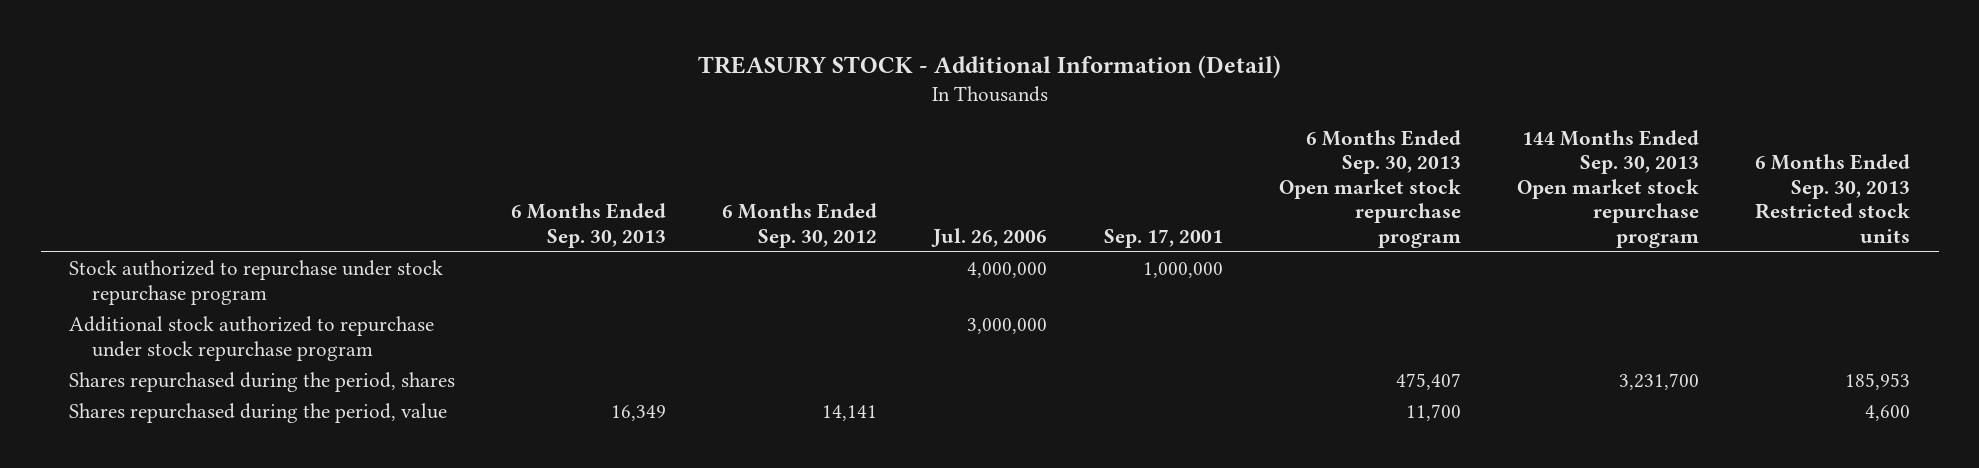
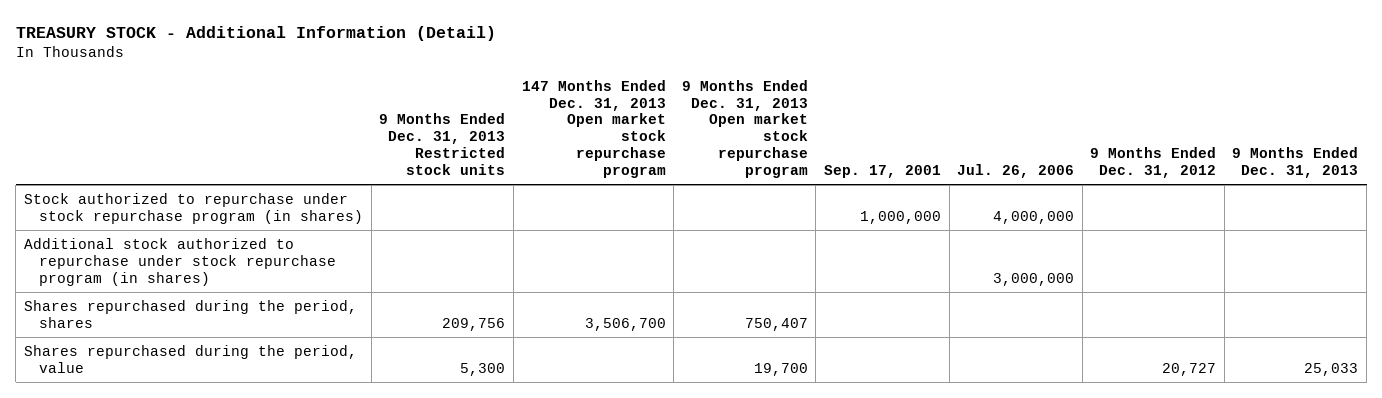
- | 6 Months Ended Sep. 30, 2013 | 6 Months Ended Sep. 30, 2012 | Jul. 26, 2006 | Sep. 17, 2001 | 6 Months Ended Sep. 30, 2013 Open market stock repurchase program | 144 Months Ended Sep. 30, 2013 Open market stock repurchase program | 6 Months Ended Sep. 30, 2013 Restricted stock units
+ | 9 Months Ended Dec. 31, 2013 Restricted stock units | 147 Months Ended Dec. 31, 2013 Open market stock repurchase program | 9 Months Ended Dec. 31, 2013 Open market stock repurchase program | Sep. 17, 2001 | Jul. 26, 2006 | 9 Months Ended Dec. 31, 2012 | 9 Months Ended Dec. 31, 2013
- Stock authorized to repurchase under stock repurchase program | | | 4,000,000 | 1,000,000 | | |
- Additional stock authorized to repurchase under stock repurchase program | | | 3,000,000 | | | |
+ Stock authorized to repurchase under stock repurchase program (in shares) | | | | 1,000,000 | 4,000,000 | |
+ Additional stock authorized to repurchase under stock repurchase program (in shares) | | | | | 3,000,000 | |

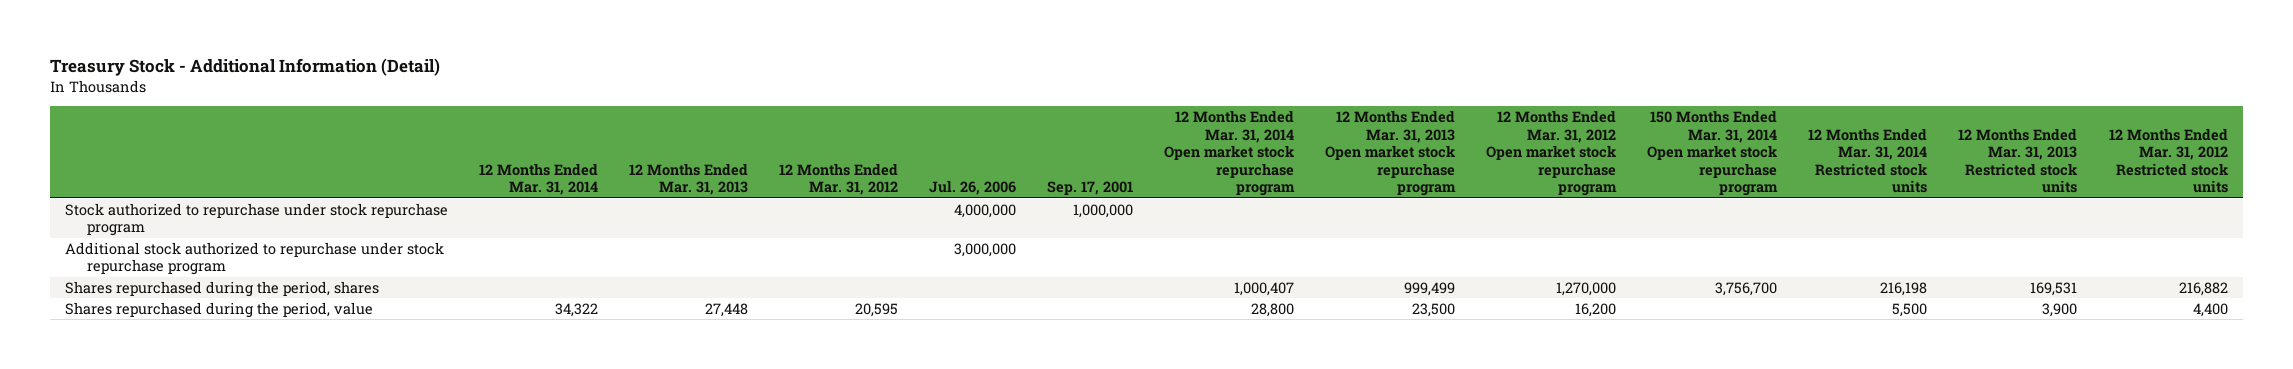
- TREASURY STOCK - Additional Information (Detail)
+ Treasury Stock - Additional Information (Detail)
- | 9 Months Ended Dec. 31, 2013 Restricted stock units | 147 Months Ended Dec. 31, 2013 Open market stock repurchase program | 9 Months Ended Dec. 31, 2013 Open market stock repurchase program | Sep. 17, 2001 | Jul. 26, 2006 | 9 Months Ended Dec. 31, 2012 | 9 Months Ended Dec. 31, 2013
+ | 12 Months Ended Mar. 31, 2014 | 12 Months Ended Mar. 31, 2013 | 12 Months Ended Mar. 31, 2012 | Jul. 26, 2006 | Sep. 17, 2001 | 12 Months Ended Mar. 31, 2014 Open market stock repurchase program | 12 Months Ended Mar. 31, 2013 Open market stock repurchase program | 12 Months Ended Mar. 31, 2012 Open market stock repurchase program | 150 Months Ended Mar. 31, 2014 Open market stock repurchase program | 12 Months Ended Mar. 31, 2014 Restricted stock units | 12 Months Ended Mar. 31, 2013 Restricted stock units | 12 Months Ended Mar. 31, 2012 Restricted stock units
- Stock authorized to repurchase under stock repurchase program (in shares) | | | | 1,000,000 | 4,000,000 | |
- Additional stock authorized to repurchase under stock repurchase program (in shares) | | | | | 3,000,000 | |
+ Stock authorized to repurchase under stock repurchase program | | | | 4,000,000 | 1,000,000 | | | | | | |
+ Additional stock authorized to repurchase under stock repurchase program | | | | 3,000,000 | | | | | | | |

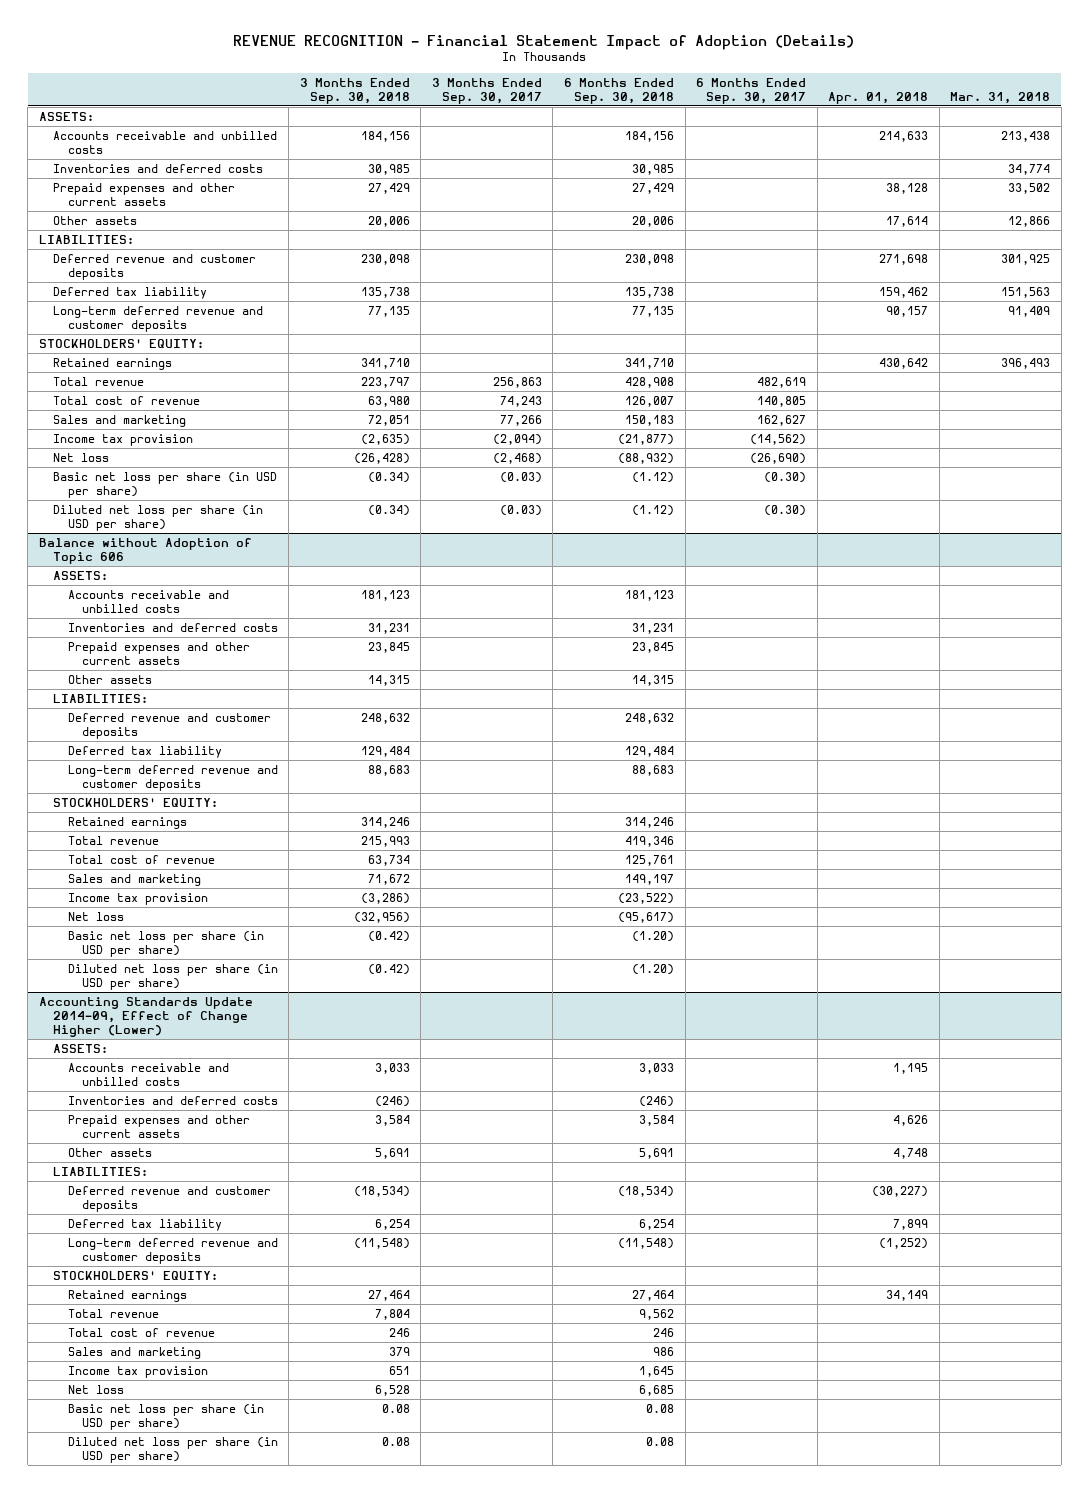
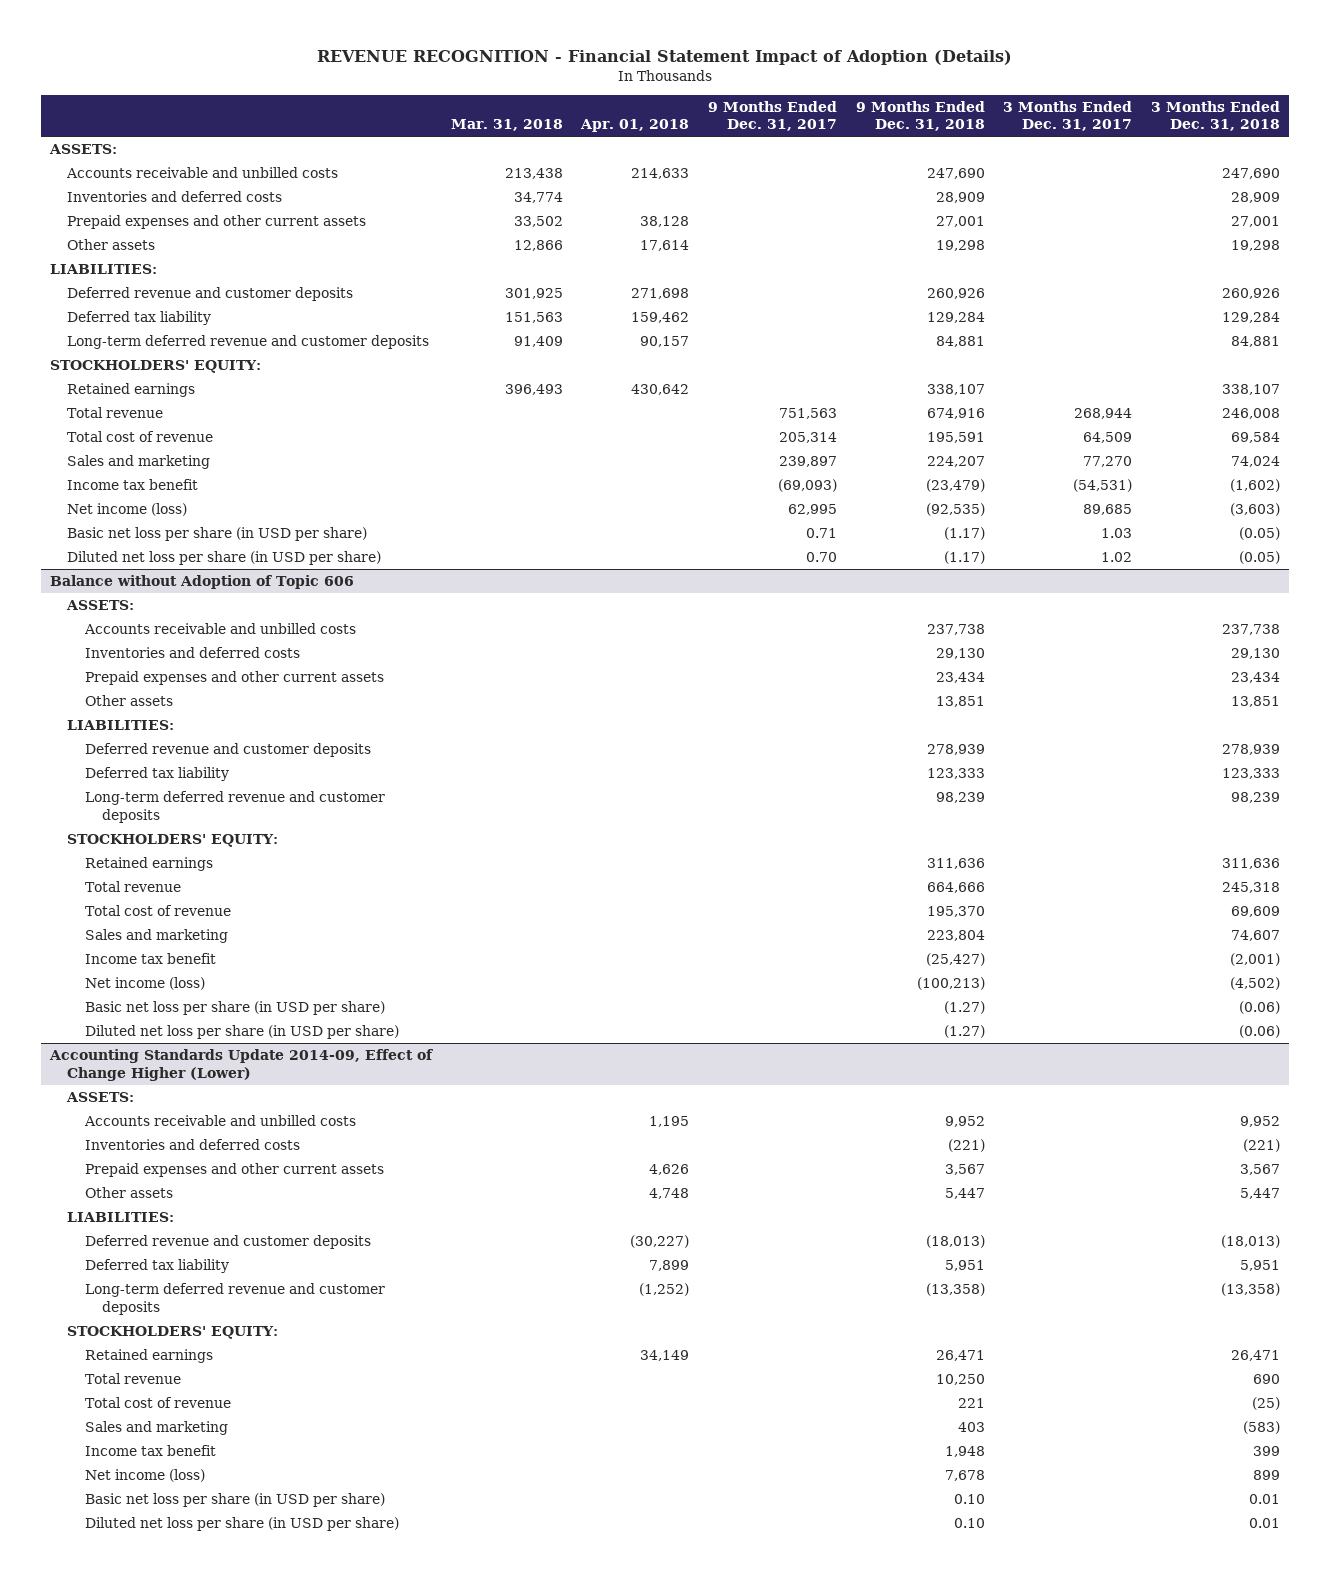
- | 3 Months Ended Sep. 30, 2018 | 3 Months Ended Sep. 30, 2017 | 6 Months Ended Sep. 30, 2018 | 6 Months Ended Sep. 30, 2017 | Apr. 01, 2018 | Mar. 31, 2018
+ | Mar. 31, 2018 | Apr. 01, 2018 | 9 Months Ended Dec. 31, 2017 | 9 Months Ended Dec. 31, 2018 | 3 Months Ended Dec. 31, 2017 | 3 Months Ended Dec. 31, 2018
- Income tax provision | (2,635) | (2,094) | (21,877) | (14,562) | |
- Net loss | (26,428) | (2,468) | (88,932) | (26,690) | |
+ Income tax benefit | | | (69,093) | (23,479) | (54,531) | (1,602)
+ Net income (loss) | | | 62,995 | (92,535) | 89,685 | (3,603)
@ Balance without Adoption of Topic 606
- Income tax provision | (3,286) | | (23,522) | | |
- Net loss | (32,956) | | (95,617) | | |
+ Income tax benefit | | | | (25,427) | | (2,001)
+ Net income (loss) | | | | (100,213) | | (4,502)
@ Accounting Standards Update 2014-09, Effect of Change Higher (Lower)
- Income tax provision | 651 | | 1,645 | | |
- Net loss | 6,528 | | 6,685 | | |
+ Income tax benefit | | | | 1,948 | | 399
+ Net income (loss) | | | | 7,678 | | 899

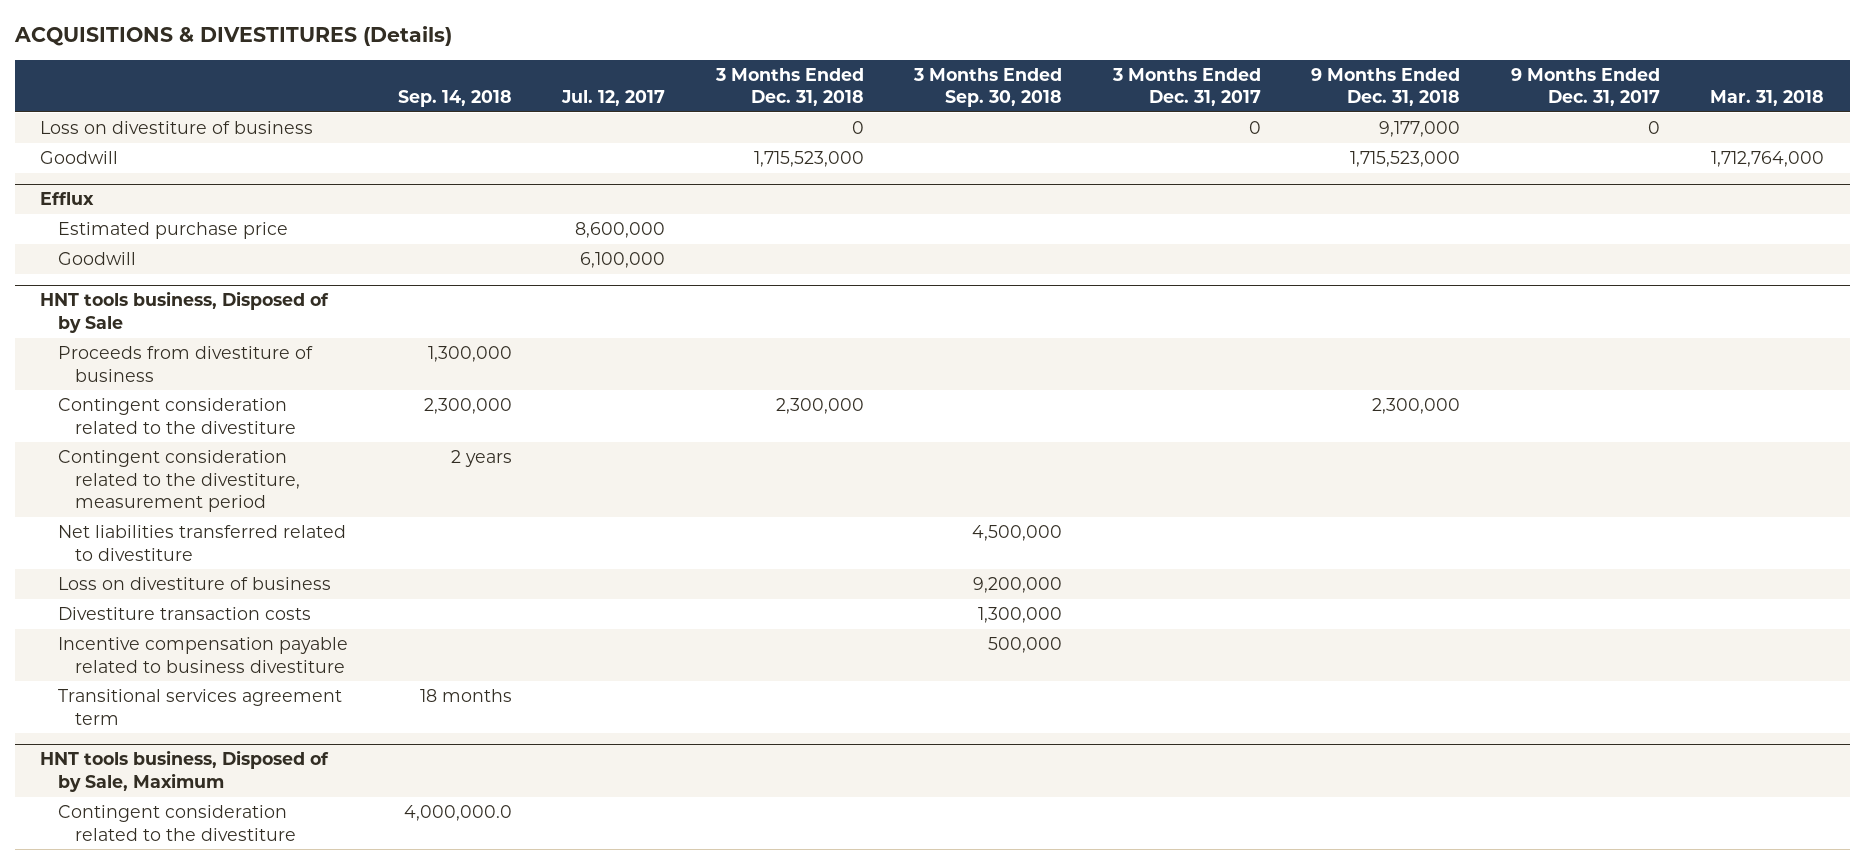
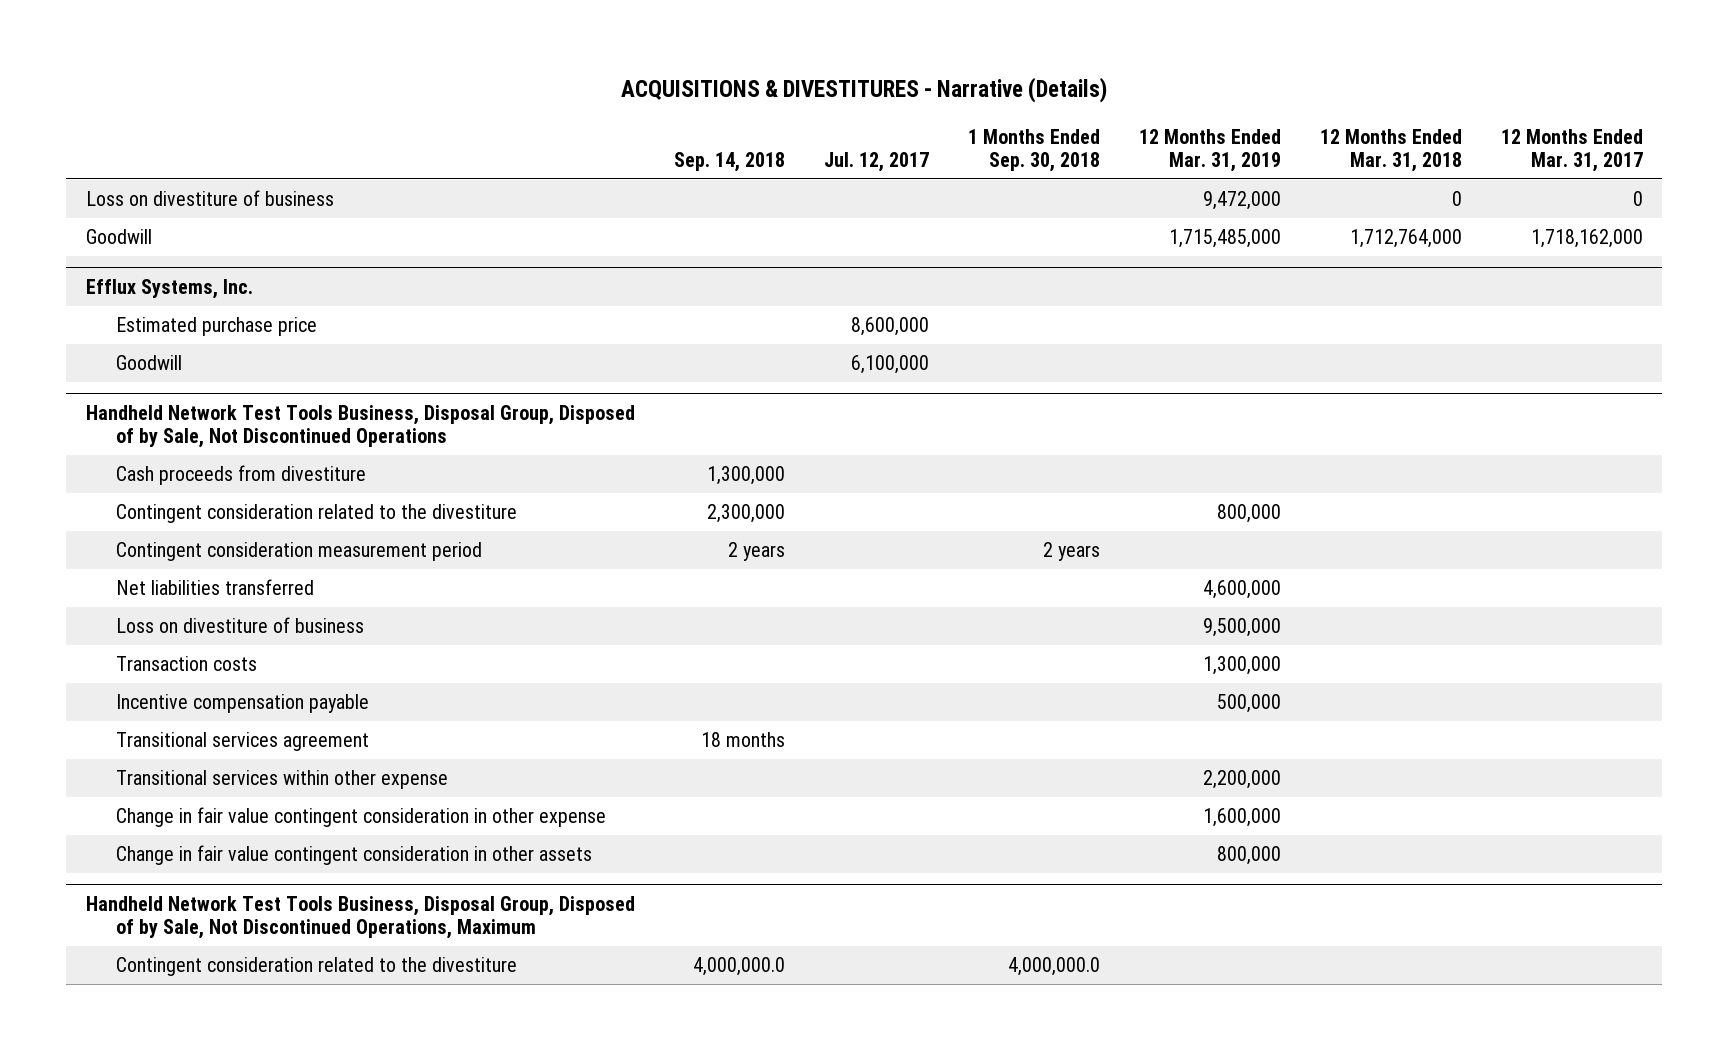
- ACQUISITIONS & DIVESTITURES (Details)
+ ACQUISITIONS & DIVESTITURES - Narrative (Details)
- | Sep. 14, 2018 | Jul. 12, 2017 | 3 Months Ended Dec. 31, 2018 | 3 Months Ended Sep. 30, 2018 | 3 Months Ended Dec. 31, 2017 | 9 Months Ended Dec. 31, 2018 | 9 Months Ended Dec. 31, 2017 | Mar. 31, 2018
+ | Sep. 14, 2018 | Jul. 12, 2017 | 1 Months Ended Sep. 30, 2018 | 12 Months Ended Mar. 31, 2019 | 12 Months Ended Mar. 31, 2018 | 12 Months Ended Mar. 31, 2017
- Efflux
+ Efflux Systems, Inc.
- HNT tools business, Disposed of by Sale
- Proceeds from divestiture of business | 1,300,000 | | | | | | |
+ Handheld Network Test Tools Business, Disposal Group, Disposed of by Sale, Not Discontinued Operations
+ Cash proceeds from divestiture | 1,300,000 | | | | |
- Contingent consideration related to the divestiture, measurement period | 2 years | | | | | | |
- Net liabilities transferred related to divestiture | | | | 4,500,000 | | | |
+ Contingent consideration measurement period | 2 years | | 2 years | | |
+ Net liabilities transferred | | | | 4,600,000 | |
- Divestiture transaction costs | | | | 1,300,000 | | | |
- Incentive compensation payable related to business divestiture | | | | 500,000 | | | |
- Transitional services agreement term | 18 months | | | | | | |
- HNT tools business, Disposed of by Sale, Maximum
+ Transaction costs | | | | 1,300,000 | |
+ Incentive compensation payable | | | | 500,000 | |
+ Transitional services agreement | 18 months | | | | |
+ Transitional services within other expense | | | | 2,200,000 | |
+ Change in fair value contingent consideration in other expense | | | | 1,600,000 | |
+ Change in fair value contingent consideration in other assets | | | | 800,000 | |
+ Handheld Network Test Tools Business, Disposal Group, Disposed of by Sale, Not Discontinued Operations, Maximum

